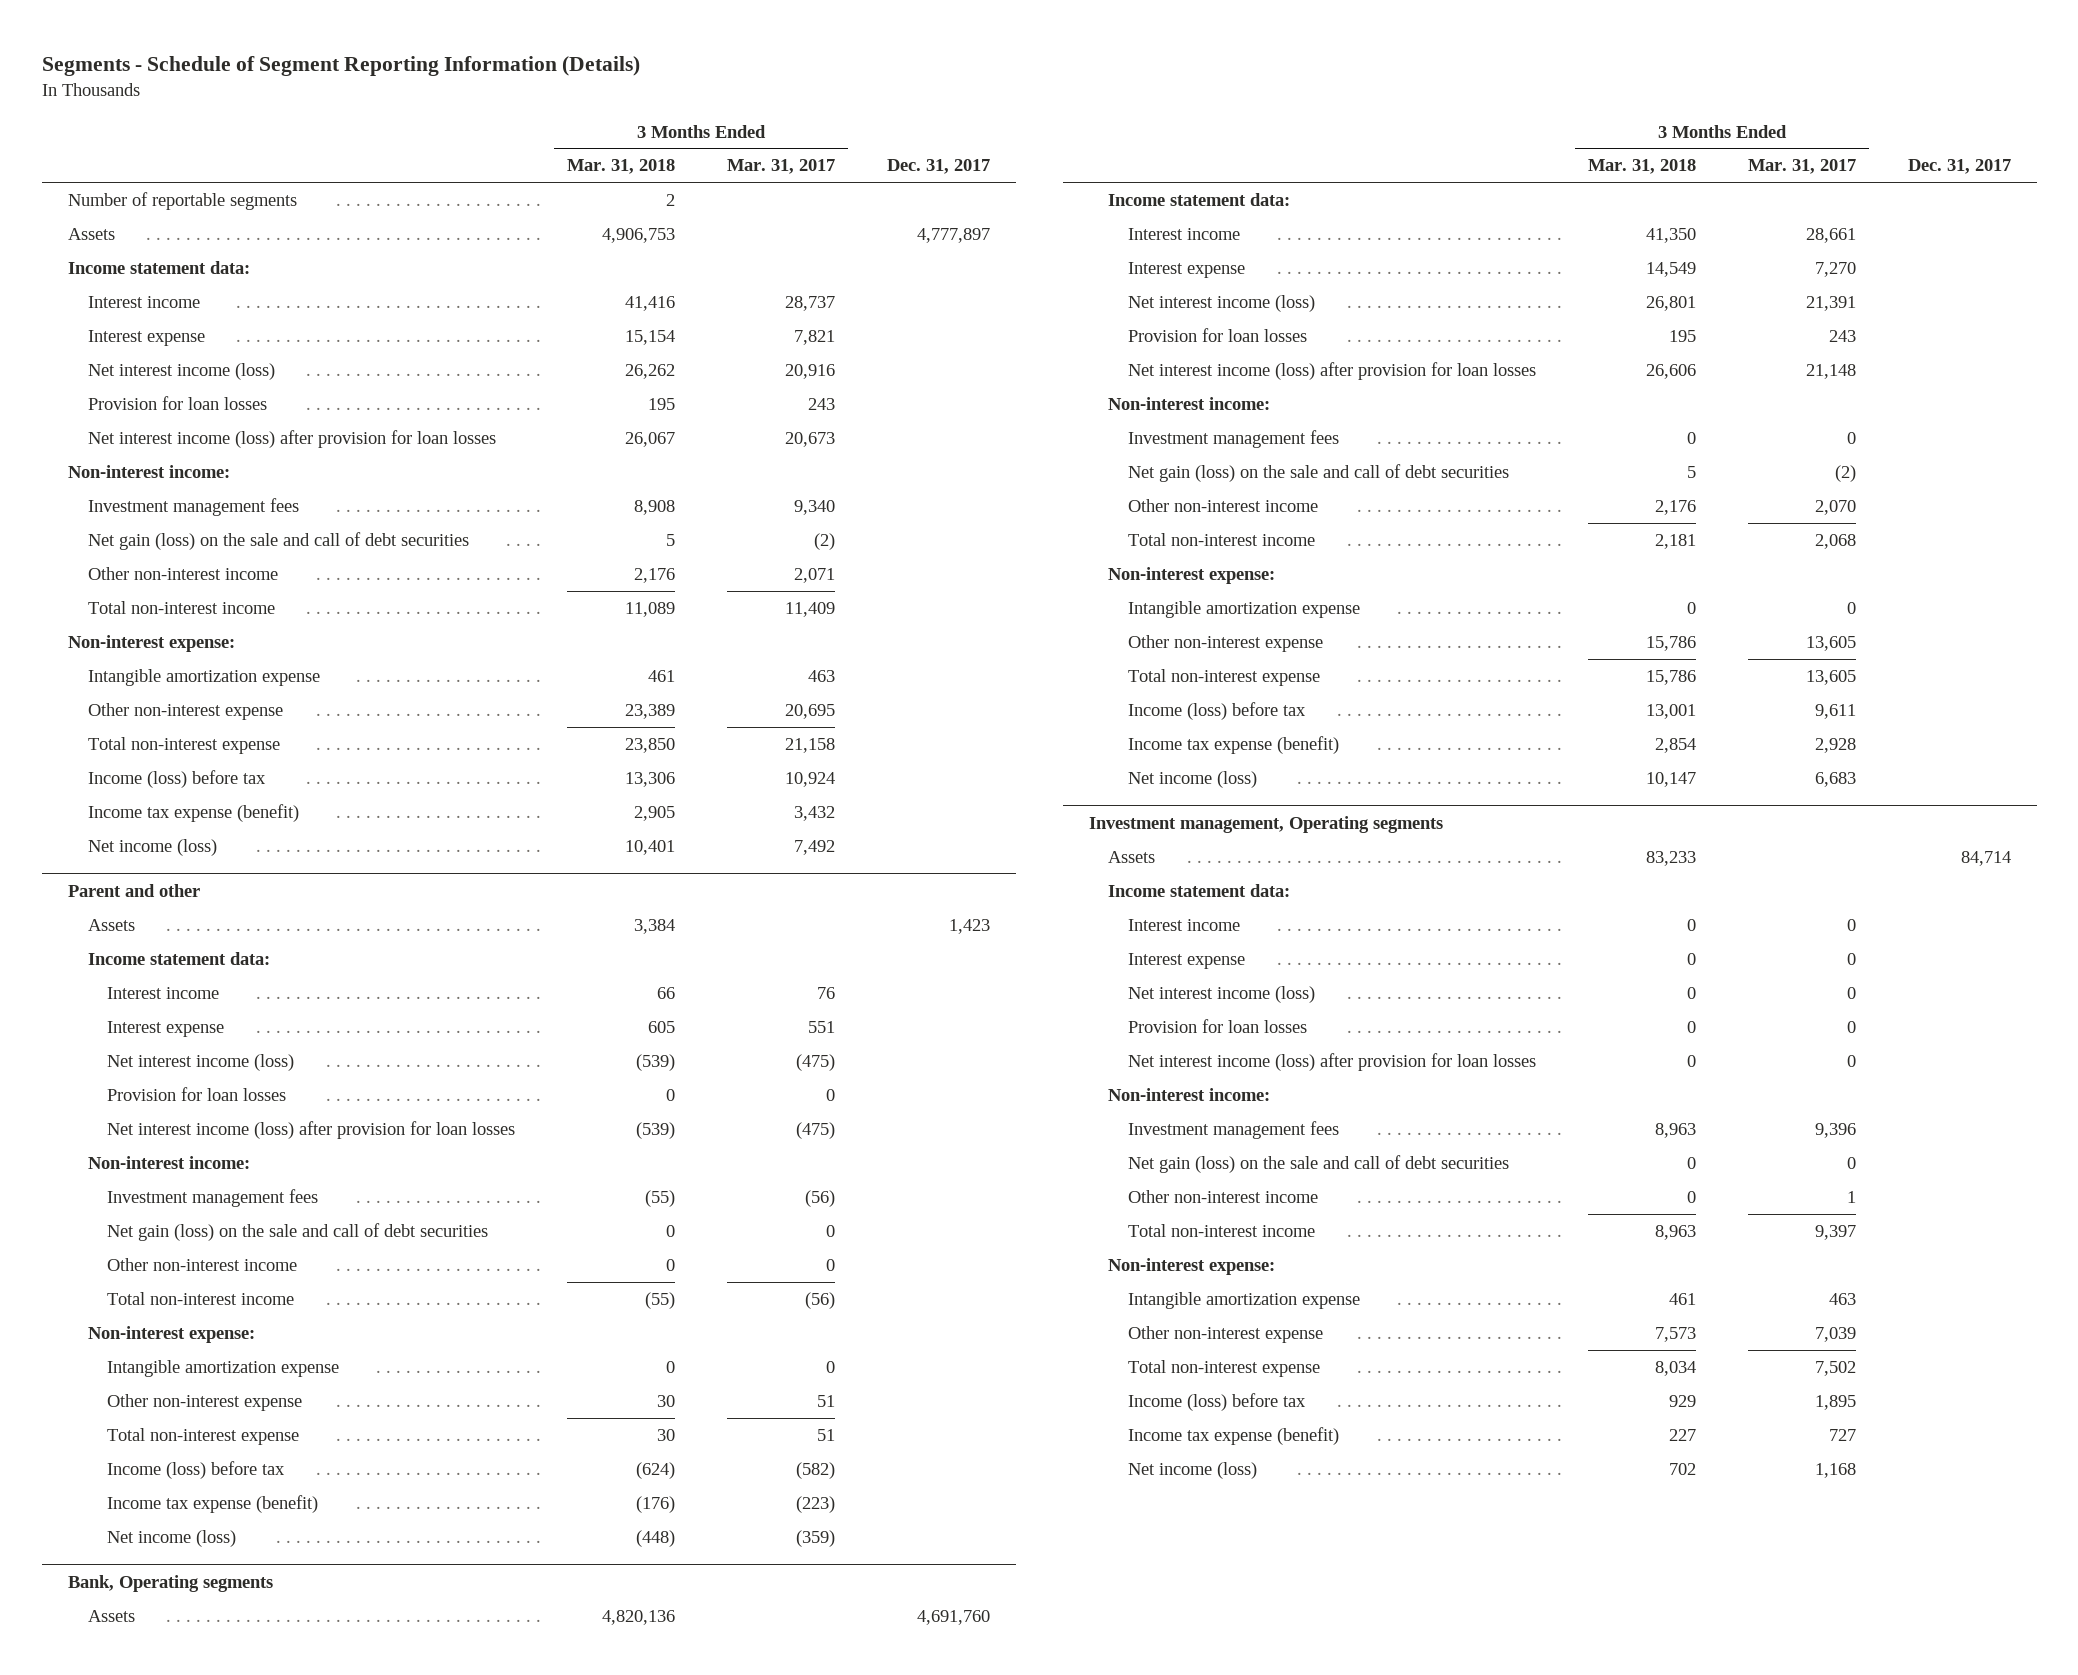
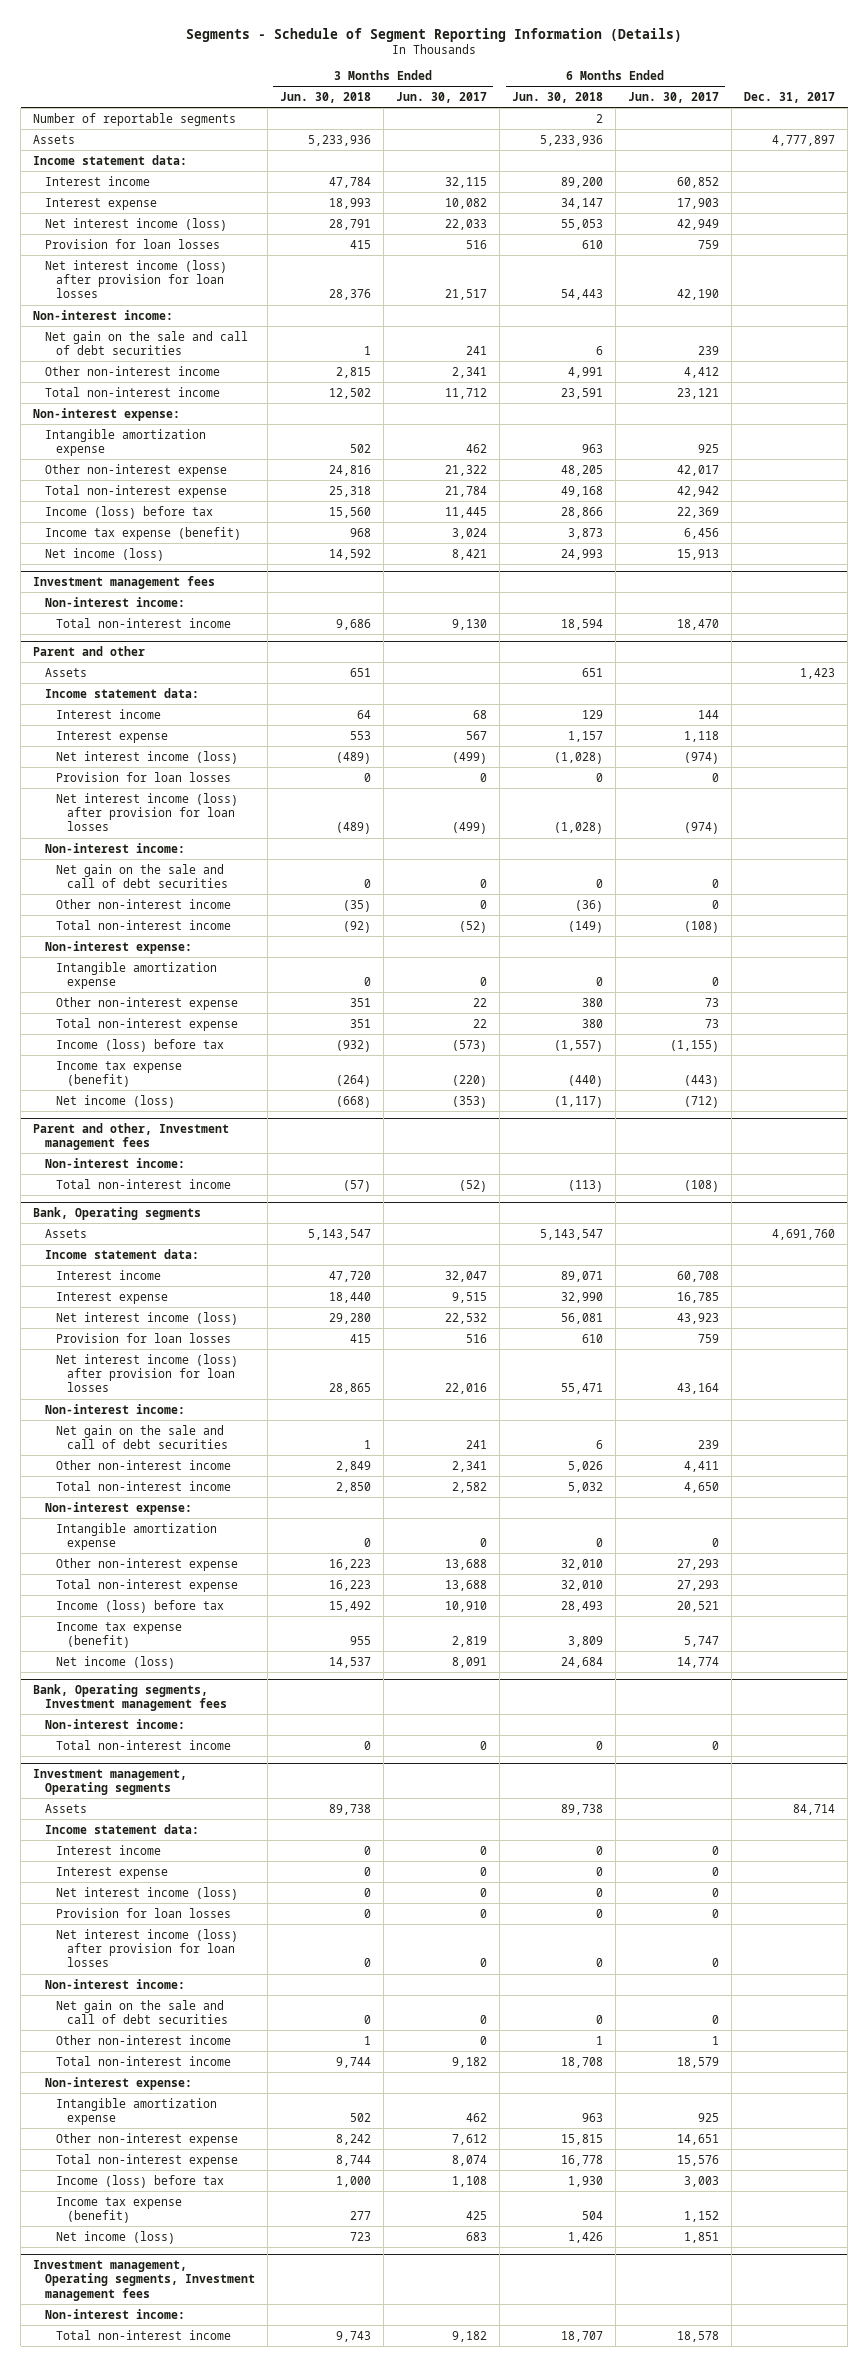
- | 3 Months Ended Mar. 31, 2018 | 3 Months Ended Mar. 31, 2017 | Dec. 31, 2017
+ | 3 Months Ended Jun. 30, 2018 | 3 Months Ended Jun. 30, 2017 | 6 Months Ended Jun. 30, 2018 | 6 Months Ended Jun. 30, 2017 | Dec. 31, 2017
- Investment management fees | 8,908 | 9,340 |
- Net gain (loss) on the sale and call of debt securities | 5 | (2) |
+ Net gain on the sale and call of debt securities | 1 | 241 | 6 | 239 |
+ Investment management fees
+ Non-interest income:
+ Total non-interest income | 9,686 | 9,130 | 18,594 | 18,470 |
@ Parent and other
- Investment management fees | (55) | (56) |
- Net gain (loss) on the sale and call of debt securities | 0 | 0 |
+ Net gain on the sale and call of debt securities | 0 | 0 | 0 | 0 |
+ Parent and other, Investment management fees
+ Non-interest income:
+ Total non-interest income | (57) | (52) | (113) | (108) |
@ Bank, Operating segments
- Investment management fees | 0 | 0 |
- Net gain (loss) on the sale and call of debt securities | 5 | (2) |
+ Net gain on the sale and call of debt securities | 1 | 241 | 6 | 239 |
+ Bank, Operating segments, Investment management fees
+ Non-interest income:
+ Total non-interest income | 0 | 0 | 0 | 0 |
@ Investment management, Operating segments
- Investment management fees | 8,963 | 9,396 |
- Net gain (loss) on the sale and call of debt securities | 0 | 0 |
+ Net gain on the sale and call of debt securities | 0 | 0 | 0 | 0 |
+ Investment management, Operating segments, Investment management fees
+ Non-interest income:
+ Total non-interest income | 9,743 | 9,182 | 18,707 | 18,578 |

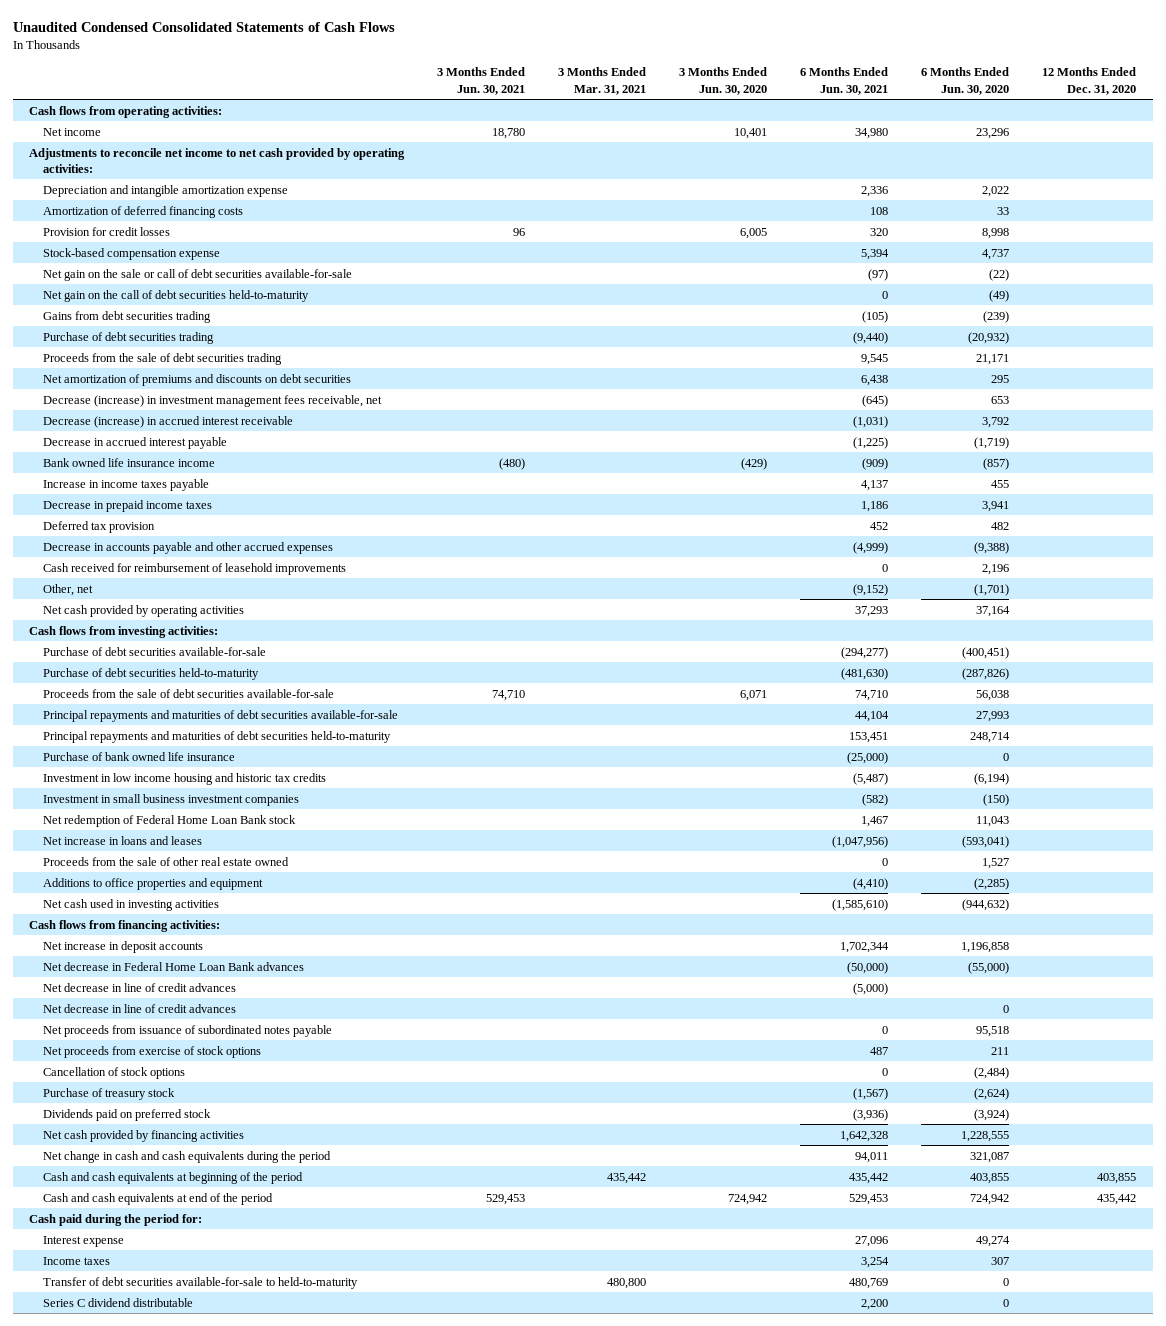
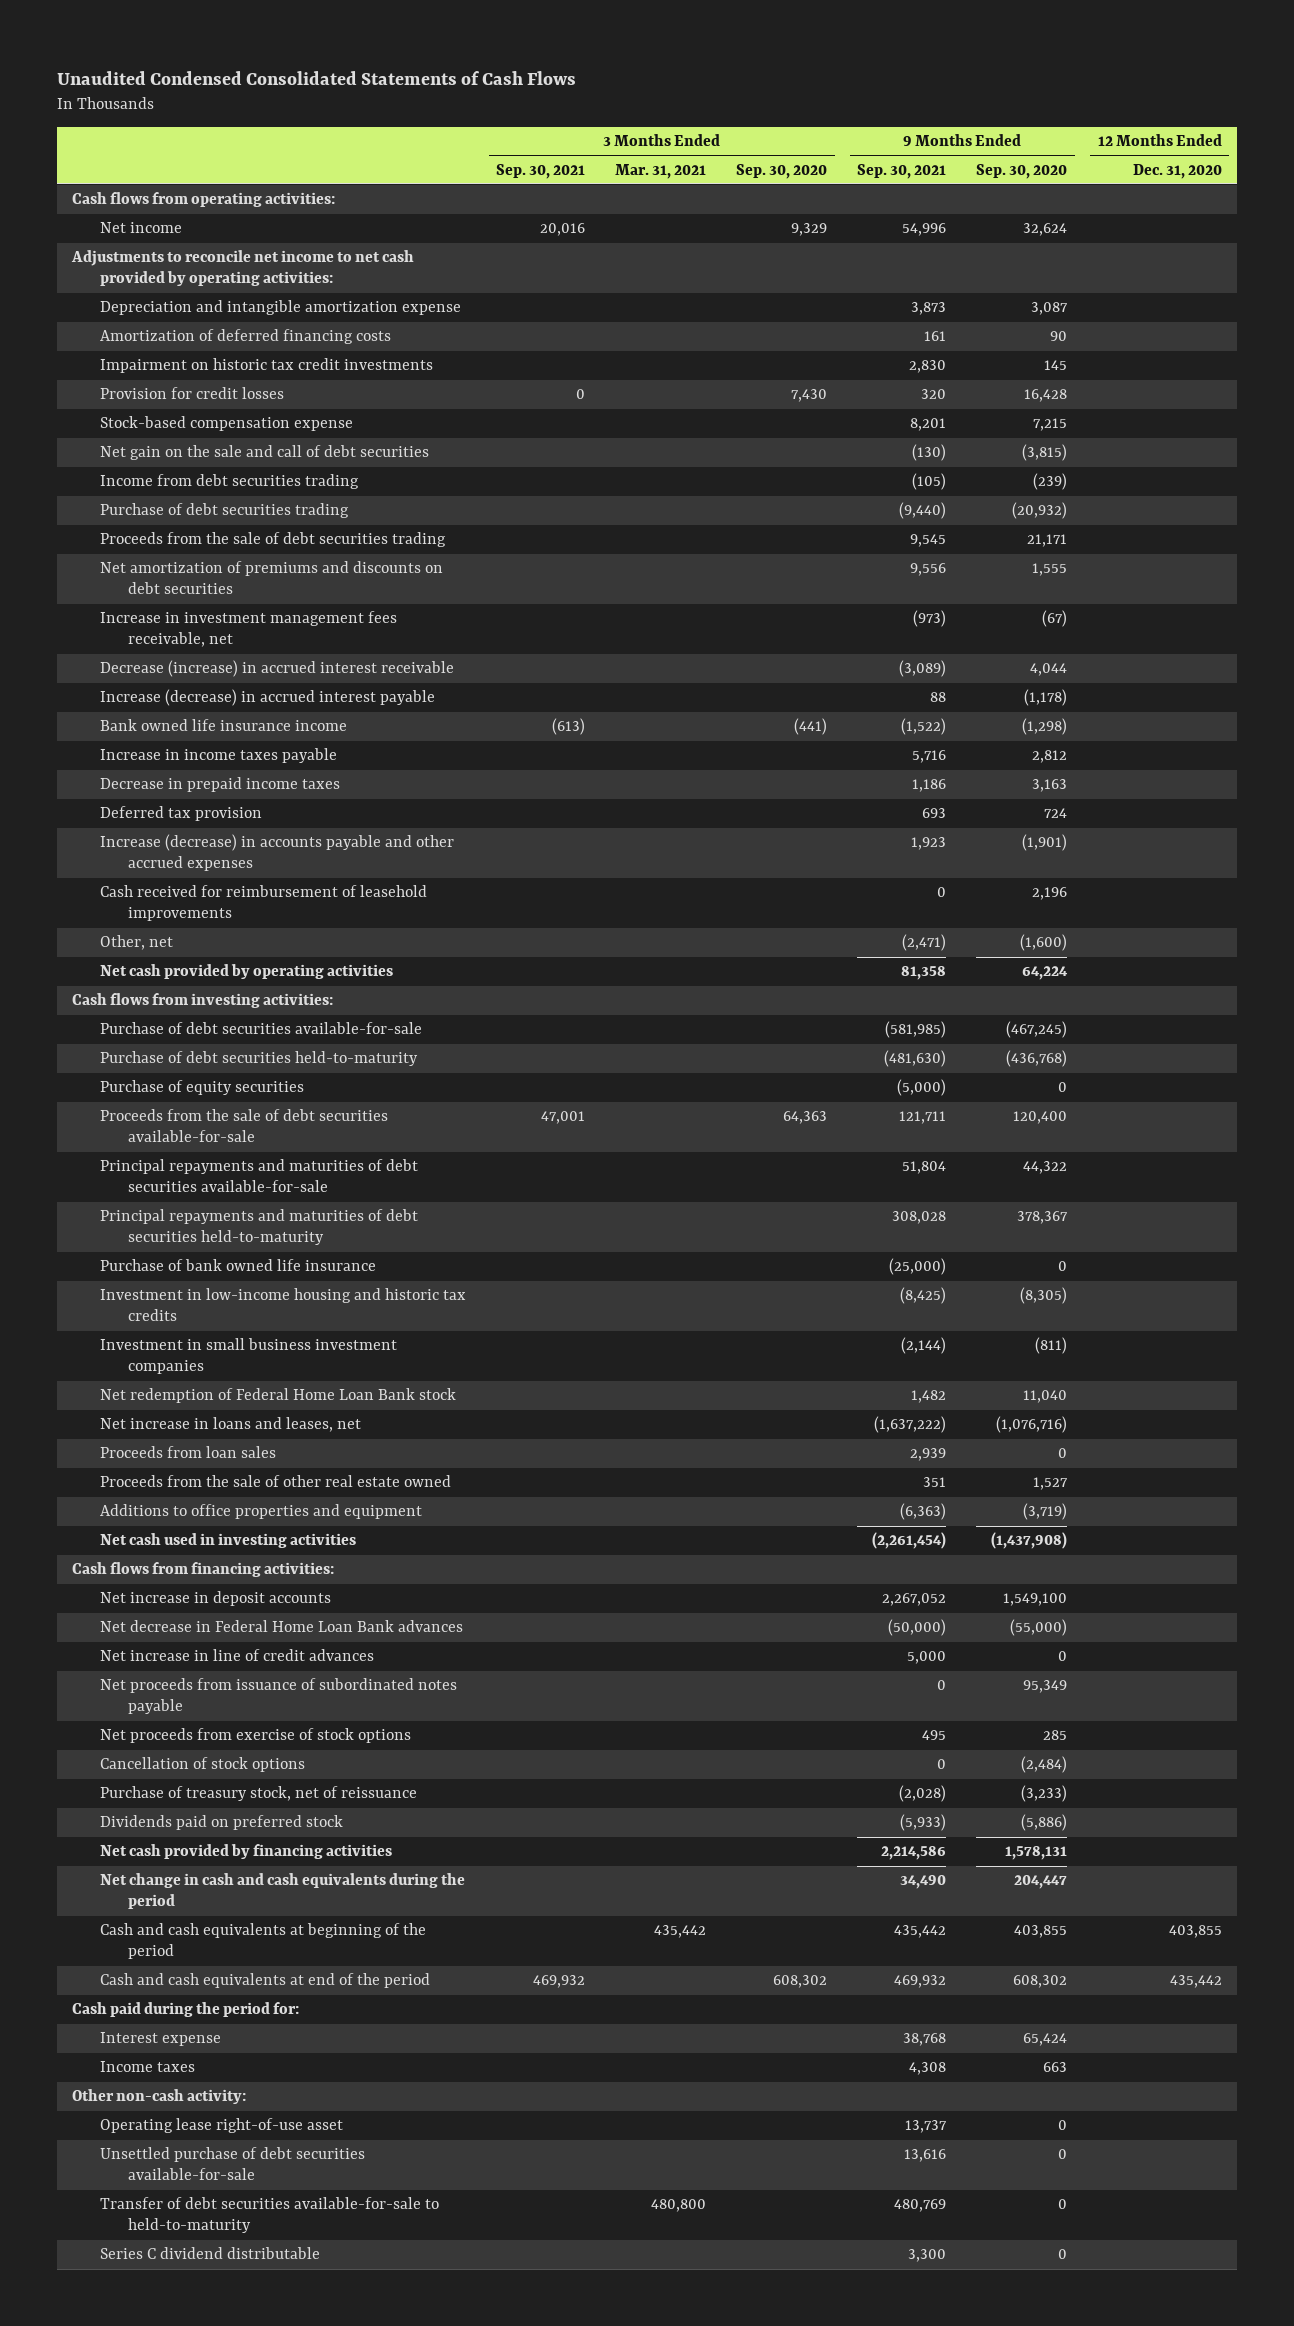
- | 3 Months Ended Jun. 30, 2021 | 3 Months Ended Mar. 31, 2021 | 3 Months Ended Jun. 30, 2020 | 6 Months Ended Jun. 30, 2021 | 6 Months Ended Jun. 30, 2020 | 12 Months Ended Dec. 31, 2020
+ | 3 Months Ended Sep. 30, 2021 | 3 Months Ended Mar. 31, 2021 | 3 Months Ended Sep. 30, 2020 | 9 Months Ended Sep. 30, 2021 | 9 Months Ended Sep. 30, 2020 | 12 Months Ended Dec. 31, 2020
+ Impairment on historic tax credit investments | | | | 2,830 | 145 |
- Net gain on the sale or call of debt securities available-for-sale | | | | (97) | (22) |
- Net gain on the call of debt securities held-to-maturity | | | | 0 | (49) |
- Gains from debt securities trading | | | | (105) | (239) |
+ Net gain on the sale and call of debt securities | | | | (130) | (3,815) |
+ Income from debt securities trading | | | | (105) | (239) |
- Decrease (increase) in investment management fees receivable, net | | | | (645) | 653 |
+ Increase in investment management fees receivable, net | | | | (973) | (67) |
- Decrease in accrued interest payable | | | | (1,225) | (1,719) |
+ Increase (decrease) in accrued interest payable | | | | 88 | (1,178) |
- Decrease in accounts payable and other accrued expenses | | | | (4,999) | (9,388) |
+ Increase (decrease) in accounts payable and other accrued expenses | | | | 1,923 | (1,901) |
+ Purchase of equity securities | | | | (5,000) | 0 |
- Investment in low income housing and historic tax credits | | | | (5,487) | (6,194) |
+ Investment in low-income housing and historic tax credits | | | | (8,425) | (8,305) |
- Net increase in loans and leases | | | | (1,047,956) | (593,041) |
+ Net increase in loans and leases, net | | | | (1,637,222) | (1,076,716) |
+ Proceeds from loan sales | | | | 2,939 | 0 |
- Net decrease in line of credit advances | | | | (5,000) | |
- Net decrease in line of credit advances | | | | | 0 |
+ Net increase in line of credit advances | | | | 5,000 | 0 |
- Purchase of treasury stock | | | | (1,567) | (2,624) |
+ Purchase of treasury stock, net of reissuance | | | | (2,028) | (3,233) |
+ Other non-cash activity:
+ Operating lease right-of-use asset | | | | 13,737 | 0 |
+ Unsettled purchase of debt securities available-for-sale | | | | 13,616 | 0 |

